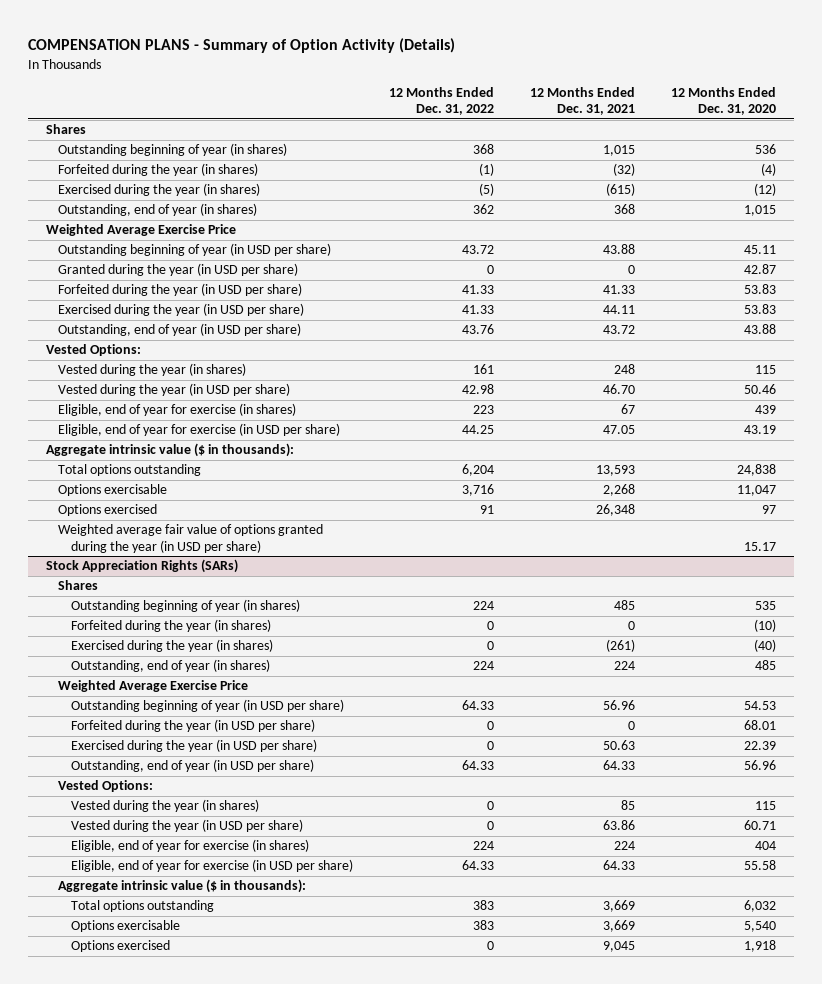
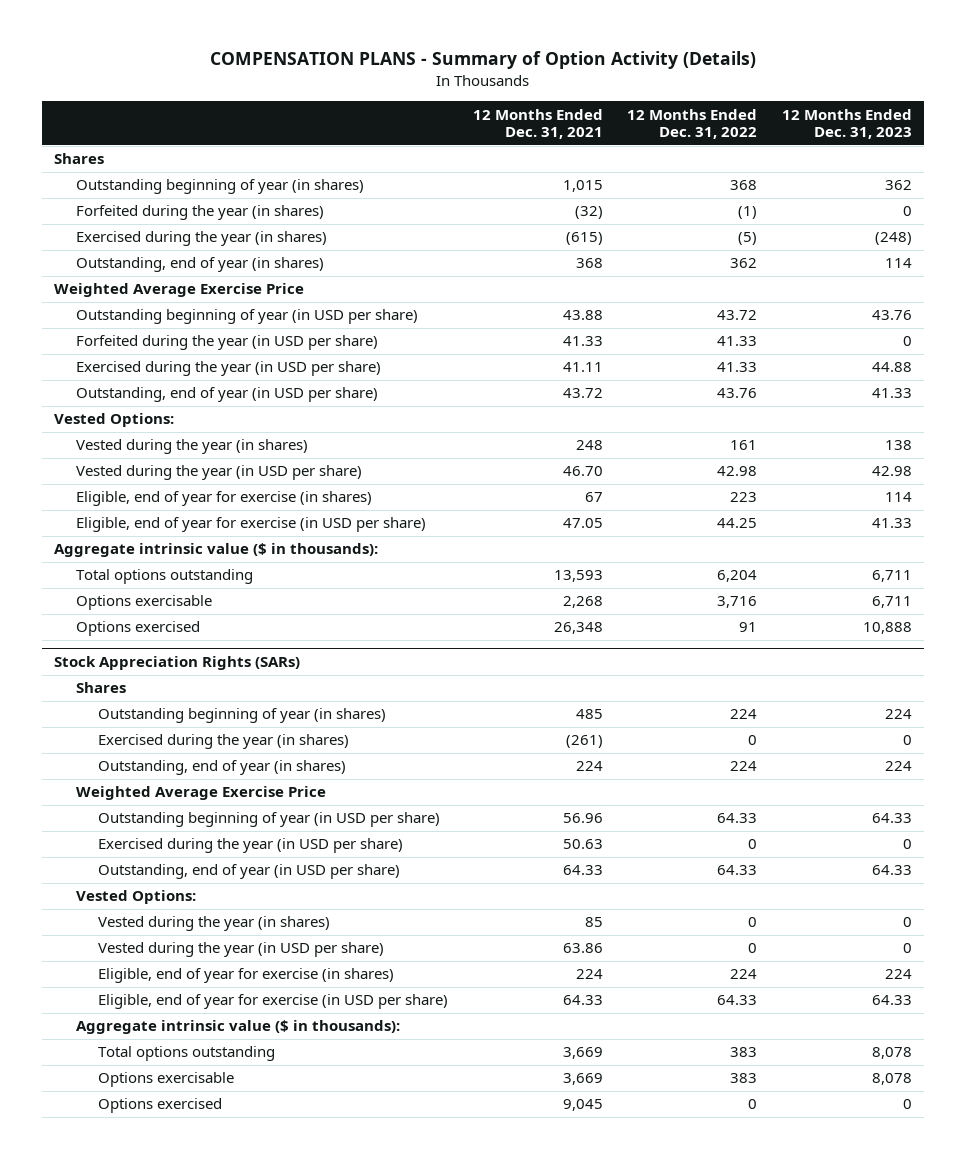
- | 12 Months Ended Dec. 31, 2022 | 12 Months Ended Dec. 31, 2021 | 12 Months Ended Dec. 31, 2020
+ | 12 Months Ended Dec. 31, 2021 | 12 Months Ended Dec. 31, 2022 | 12 Months Ended Dec. 31, 2023
- Granted during the year (in USD per share) | 0 | 0 | 42.87
- Exercised during the year (in USD per share) | 41.33 | 44.11 | 53.83
+ Exercised during the year (in USD per share) | 41.11 | 41.33 | 44.88
- Weighted average fair value of options granted during the year (in USD per share) | | | 15.17
@ Stock Appreciation Rights (SARs)
- Forfeited during the year (in shares) | 0 | 0 | (10)
- Forfeited during the year (in USD per share) | 0 | 0 | 68.01

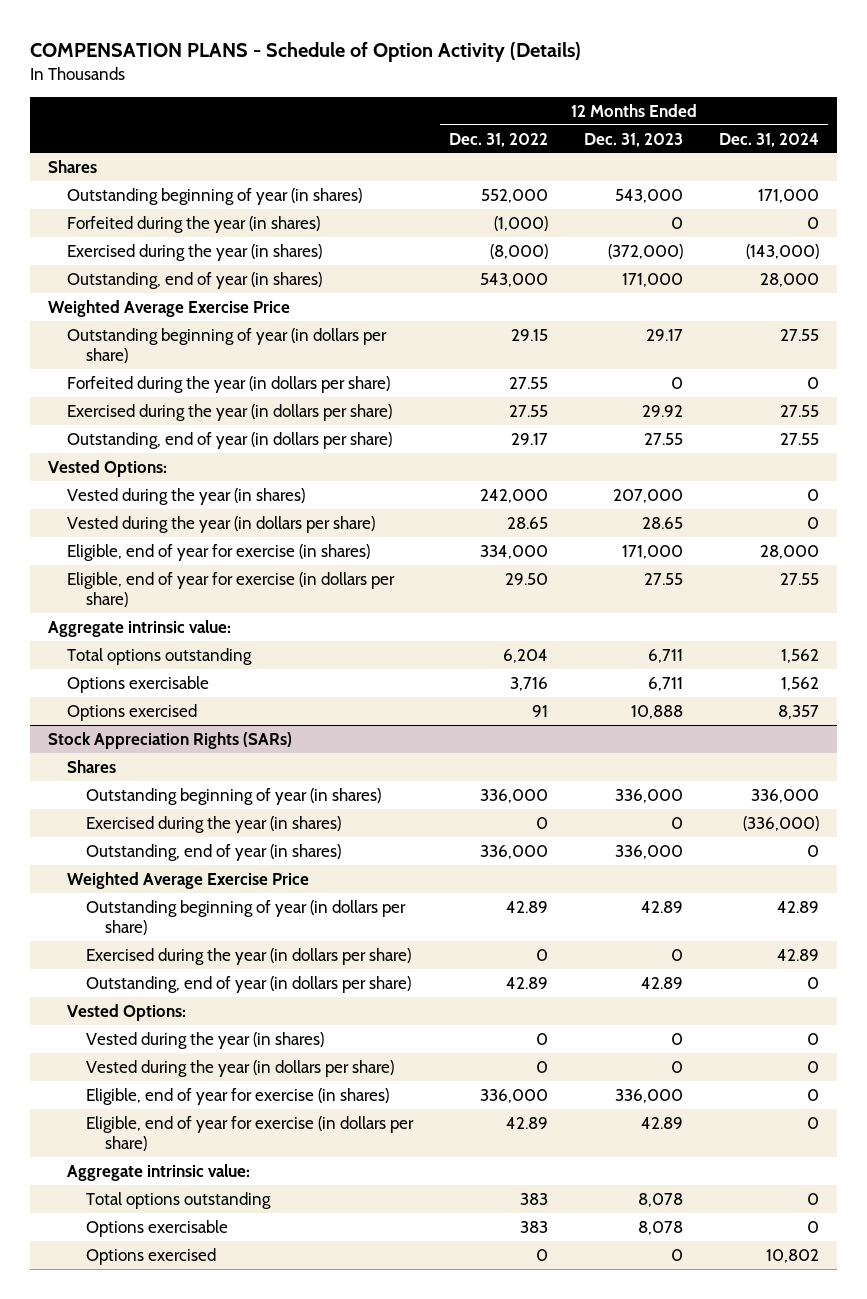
- COMPENSATION PLANS - Summary of Option Activity (Details)
+ COMPENSATION PLANS - Schedule of Option Activity (Details)
- | 12 Months Ended Dec. 31, 2021 | 12 Months Ended Dec. 31, 2022 | 12 Months Ended Dec. 31, 2023
+ | 12 Months Ended Dec. 31, 2022 | 12 Months Ended Dec. 31, 2023 | 12 Months Ended Dec. 31, 2024
- Outstanding beginning of year (in shares) | 1,015 | 368 | 362
- Forfeited during the year (in shares) | (32) | (1) | 0
- Exercised during the year (in shares) | (615) | (5) | (248)
- Outstanding, end of year (in shares) | 368 | 362 | 114
+ Outstanding beginning of year (in shares) | 552,000 | 543,000 | 171,000
+ Forfeited during the year (in shares) | (1,000) | 0 | 0
+ Exercised during the year (in shares) | (8,000) | (372,000) | (143,000)
+ Outstanding, end of year (in shares) | 543,000 | 171,000 | 28,000
- Outstanding beginning of year (in USD per share) | 43.88 | 43.72 | 43.76
- Forfeited during the year (in USD per share) | 41.33 | 41.33 | 0
- Exercised during the year (in USD per share) | 41.11 | 41.33 | 44.88
- Outstanding, end of year (in USD per share) | 43.72 | 43.76 | 41.33
+ Outstanding beginning of year (in dollars per share) | 29.15 | 29.17 | 27.55
+ Forfeited during the year (in dollars per share) | 27.55 | 0 | 0
+ Exercised during the year (in dollars per share) | 27.55 | 29.92 | 27.55
+ Outstanding, end of year (in dollars per share) | 29.17 | 27.55 | 27.55
- Vested during the year (in shares) | 248 | 161 | 138
- Vested during the year (in USD per share) | 46.70 | 42.98 | 42.98
- Eligible, end of year for exercise (in shares) | 67 | 223 | 114
- Eligible, end of year for exercise (in USD per share) | 47.05 | 44.25 | 41.33
- Aggregate intrinsic value ($ in thousands):
+ Vested during the year (in shares) | 242,000 | 207,000 | 0
+ Vested during the year (in dollars per share) | 28.65 | 28.65 | 0
+ Eligible, end of year for exercise (in shares) | 334,000 | 171,000 | 28,000
+ Eligible, end of year for exercise (in dollars per share) | 29.50 | 27.55 | 27.55
+ Aggregate intrinsic value:
@ Stock Appreciation Rights (SARs)
- Outstanding beginning of year (in shares) | 485 | 224 | 224
+ Outstanding beginning of year (in shares) | 336,000 | 336,000 | 336,000
- Outstanding, end of year (in shares) | 224 | 224 | 224
+ Outstanding, end of year (in shares) | 336,000 | 336,000 | 0
- Outstanding beginning of year (in USD per share) | 56.96 | 64.33 | 64.33
- Exercised during the year (in USD per share) | 50.63 | 0 | 0
- Outstanding, end of year (in USD per share) | 64.33 | 64.33 | 64.33
+ Outstanding beginning of year (in dollars per share) | 42.89 | 42.89 | 42.89
+ Exercised during the year (in dollars per share) | 0 | 0 | 42.89
+ Outstanding, end of year (in dollars per share) | 42.89 | 42.89 | 0
- Vested during the year (in USD per share) | 63.86 | 0 | 0
- Eligible, end of year for exercise (in shares) | 224 | 224 | 224
- Eligible, end of year for exercise (in USD per share) | 64.33 | 64.33 | 64.33
- Aggregate intrinsic value ($ in thousands):
+ Vested during the year (in dollars per share) | 0 | 0 | 0
+ Eligible, end of year for exercise (in shares) | 336,000 | 336,000 | 0
+ Eligible, end of year for exercise (in dollars per share) | 42.89 | 42.89 | 0
+ Aggregate intrinsic value:

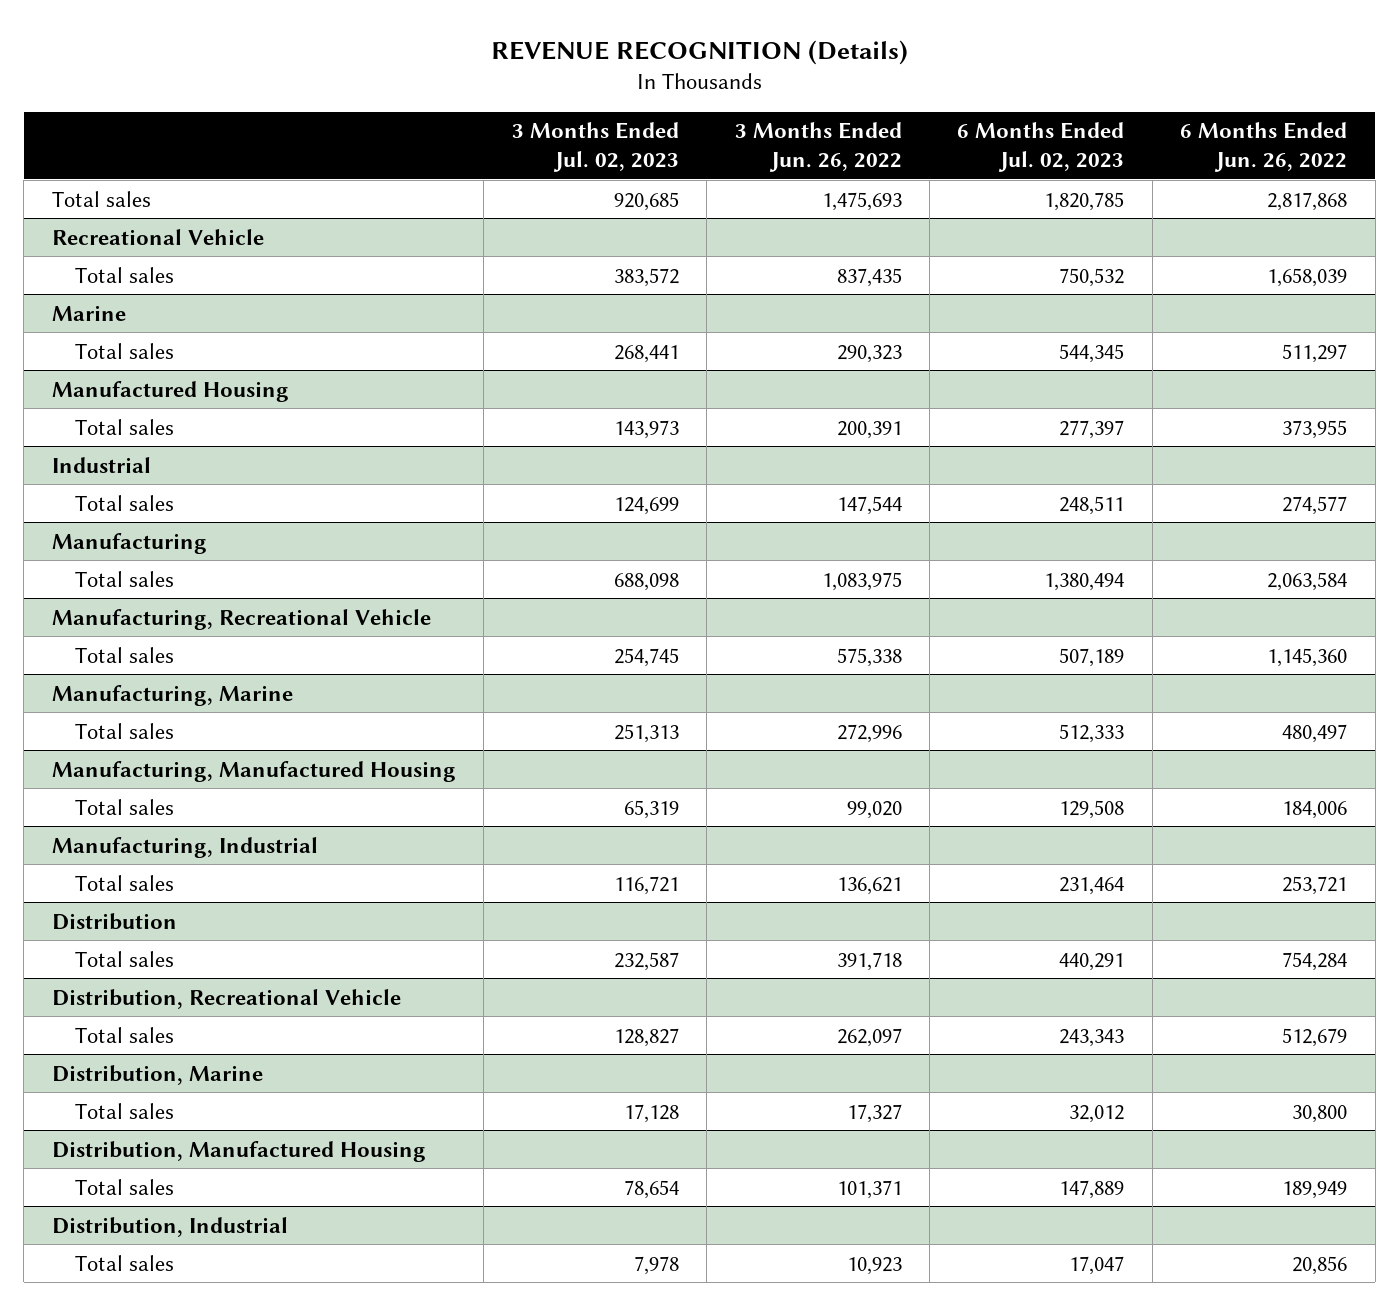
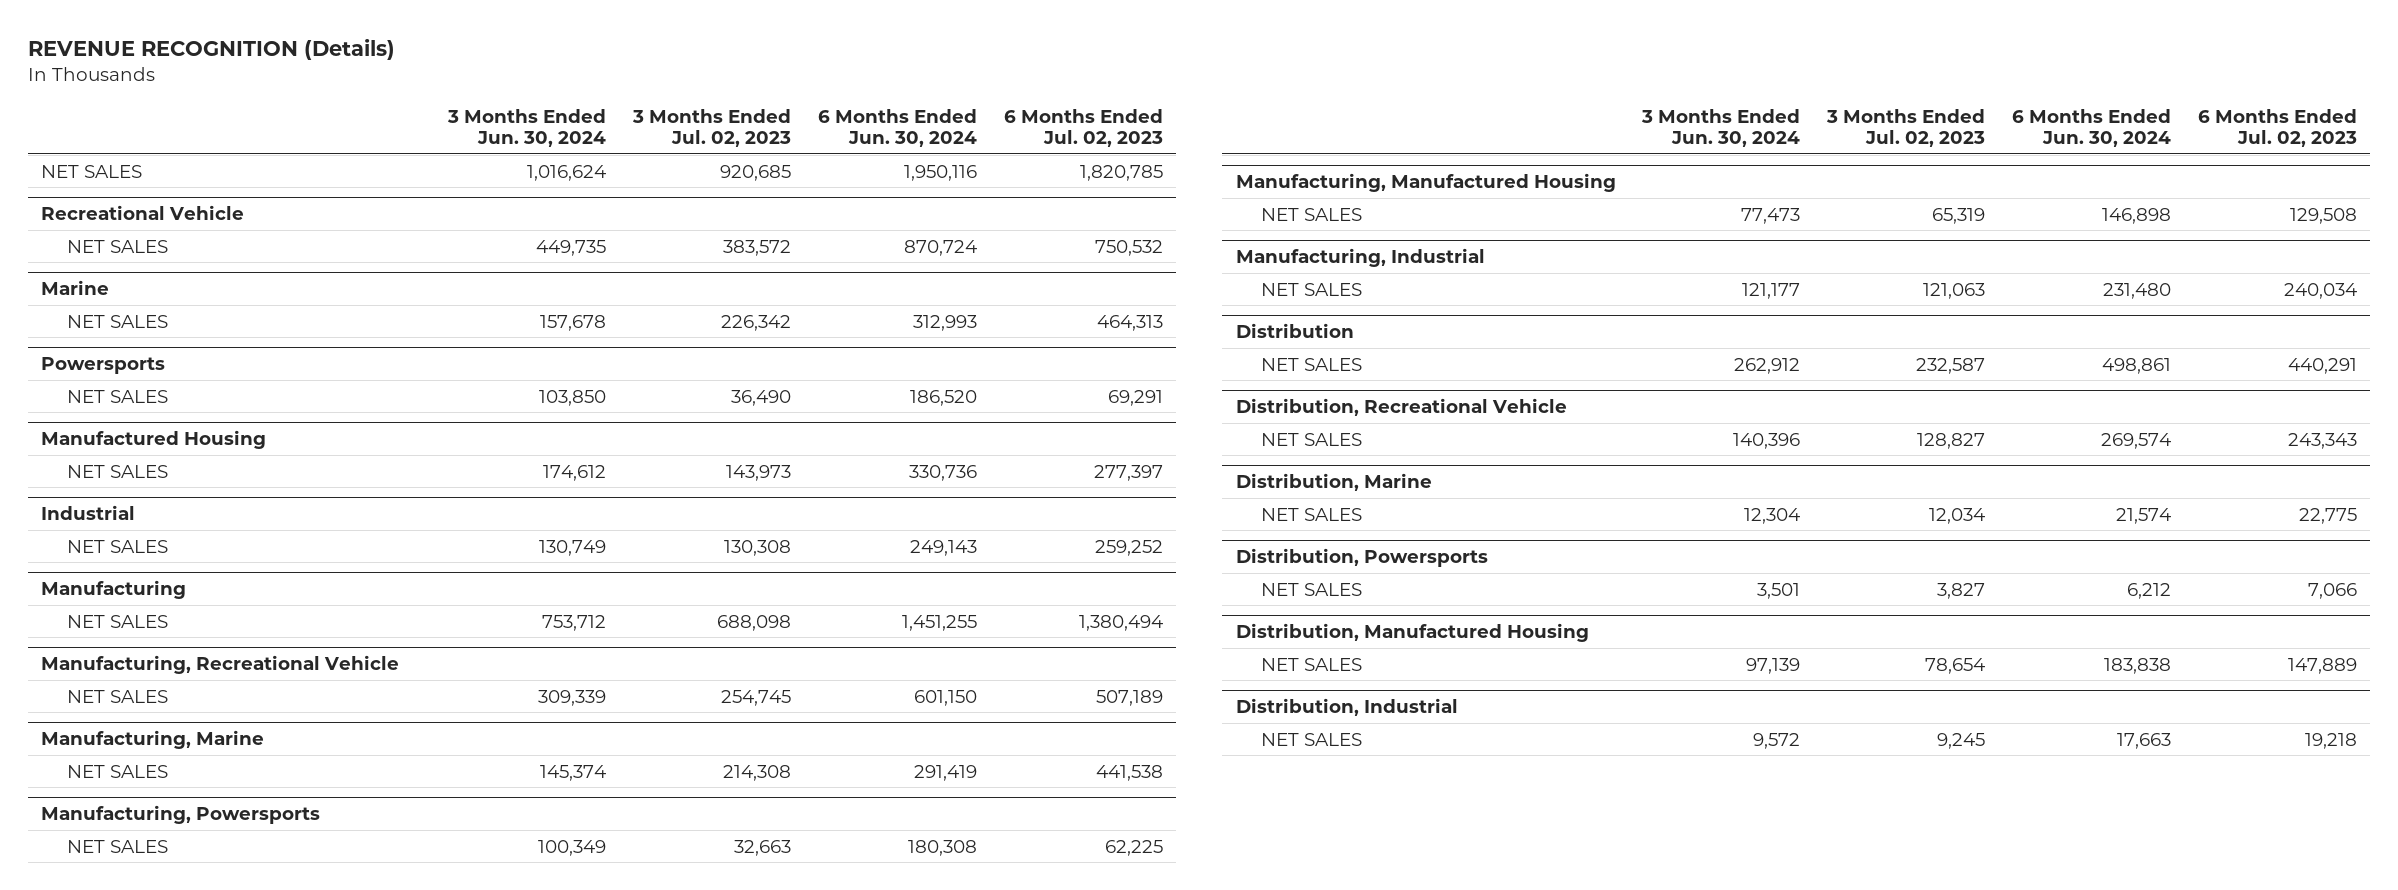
- | 3 Months Ended Jul. 02, 2023 | 3 Months Ended Jun. 26, 2022 | 6 Months Ended Jul. 02, 2023 | 6 Months Ended Jun. 26, 2022
+ | 3 Months Ended Jun. 30, 2024 | 3 Months Ended Jul. 02, 2023 | 6 Months Ended Jun. 30, 2024 | 6 Months Ended Jul. 02, 2023
- Total sales | 920,685 | 1,475,693 | 1,820,785 | 2,817,868
+ NET SALES | 1,016,624 | 920,685 | 1,950,116 | 1,820,785
@ Recreational Vehicle
- Total sales | 383,572 | 837,435 | 750,532 | 1,658,039
+ NET SALES | 449,735 | 383,572 | 870,724 | 750,532
@ Marine
- Total sales | 268,441 | 290,323 | 544,345 | 511,297
+ NET SALES | 157,678 | 226,342 | 312,993 | 464,313
+ Powersports
+ NET SALES | 103,850 | 36,490 | 186,520 | 69,291
@ Manufactured Housing
- Total sales | 143,973 | 200,391 | 277,397 | 373,955
+ NET SALES | 174,612 | 143,973 | 330,736 | 277,397
@ Industrial
- Total sales | 124,699 | 147,544 | 248,511 | 274,577
+ NET SALES | 130,749 | 130,308 | 249,143 | 259,252
@ Manufacturing
- Total sales | 688,098 | 1,083,975 | 1,380,494 | 2,063,584
+ NET SALES | 753,712 | 688,098 | 1,451,255 | 1,380,494
@ Manufacturing, Recreational Vehicle
- Total sales | 254,745 | 575,338 | 507,189 | 1,145,360
+ NET SALES | 309,339 | 254,745 | 601,150 | 507,189
@ Manufacturing, Marine
- Total sales | 251,313 | 272,996 | 512,333 | 480,497
+ NET SALES | 145,374 | 214,308 | 291,419 | 441,538
+ Manufacturing, Powersports
+ NET SALES | 100,349 | 32,663 | 180,308 | 62,225
@ Manufacturing, Manufactured Housing
- Total sales | 65,319 | 99,020 | 129,508 | 184,006
+ NET SALES | 77,473 | 65,319 | 146,898 | 129,508
@ Manufacturing, Industrial
- Total sales | 116,721 | 136,621 | 231,464 | 253,721
+ NET SALES | 121,177 | 121,063 | 231,480 | 240,034
@ Distribution
- Total sales | 232,587 | 391,718 | 440,291 | 754,284
+ NET SALES | 262,912 | 232,587 | 498,861 | 440,291
@ Distribution, Recreational Vehicle
- Total sales | 128,827 | 262,097 | 243,343 | 512,679
+ NET SALES | 140,396 | 128,827 | 269,574 | 243,343
@ Distribution, Marine
- Total sales | 17,128 | 17,327 | 32,012 | 30,800
+ NET SALES | 12,304 | 12,034 | 21,574 | 22,775
+ Distribution, Powersports
+ NET SALES | 3,501 | 3,827 | 6,212 | 7,066
@ Distribution, Manufactured Housing
- Total sales | 78,654 | 101,371 | 147,889 | 189,949
+ NET SALES | 97,139 | 78,654 | 183,838 | 147,889
@ Distribution, Industrial
- Total sales | 7,978 | 10,923 | 17,047 | 20,856
+ NET SALES | 9,572 | 9,245 | 17,663 | 19,218

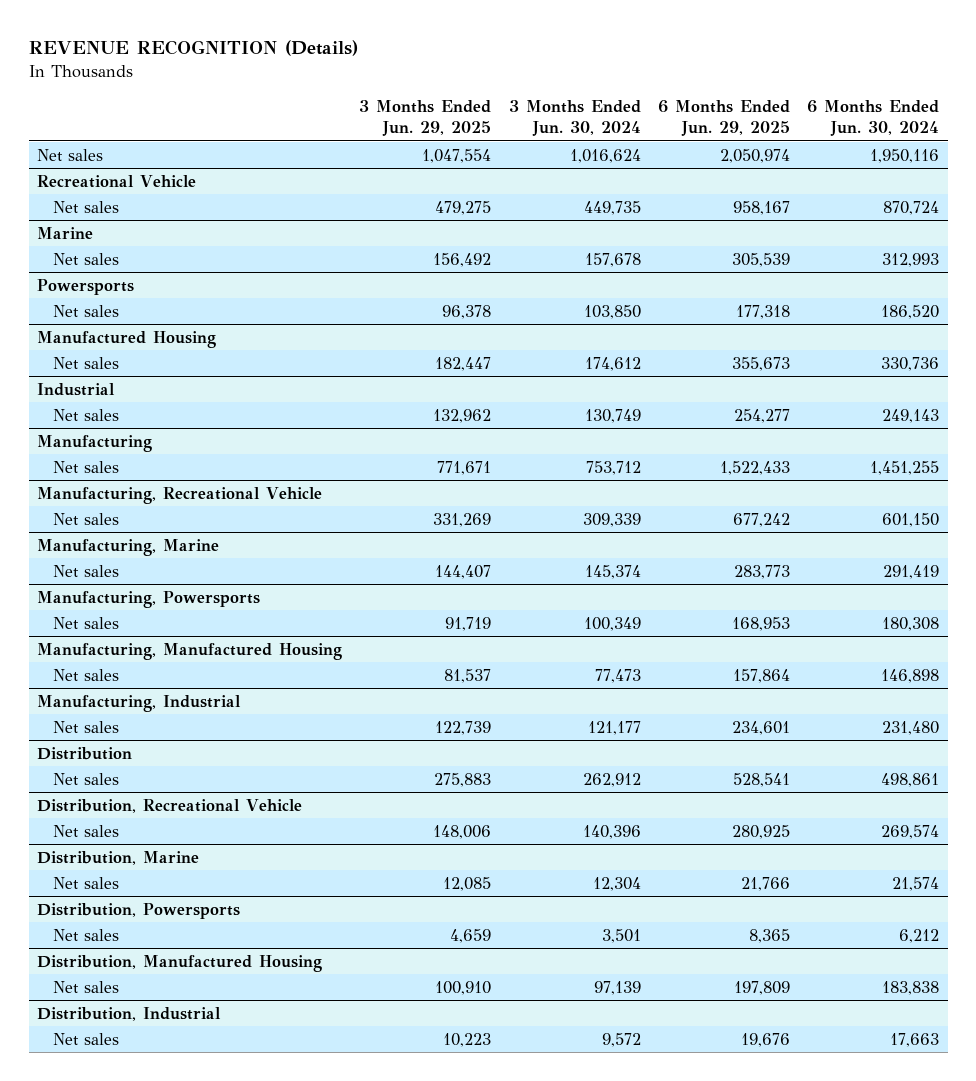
- | 3 Months Ended Jun. 30, 2024 | 3 Months Ended Jul. 02, 2023 | 6 Months Ended Jun. 30, 2024 | 6 Months Ended Jul. 02, 2023
+ | 3 Months Ended Jun. 29, 2025 | 3 Months Ended Jun. 30, 2024 | 6 Months Ended Jun. 29, 2025 | 6 Months Ended Jun. 30, 2024
- NET SALES | 1,016,624 | 920,685 | 1,950,116 | 1,820,785
+ Net sales | 1,047,554 | 1,016,624 | 2,050,974 | 1,950,116
@ Recreational Vehicle
- NET SALES | 449,735 | 383,572 | 870,724 | 750,532
+ Net sales | 479,275 | 449,735 | 958,167 | 870,724
@ Marine
- NET SALES | 157,678 | 226,342 | 312,993 | 464,313
+ Net sales | 156,492 | 157,678 | 305,539 | 312,993
@ Powersports
- NET SALES | 103,850 | 36,490 | 186,520 | 69,291
+ Net sales | 96,378 | 103,850 | 177,318 | 186,520
@ Manufactured Housing
- NET SALES | 174,612 | 143,973 | 330,736 | 277,397
+ Net sales | 182,447 | 174,612 | 355,673 | 330,736
@ Industrial
- NET SALES | 130,749 | 130,308 | 249,143 | 259,252
+ Net sales | 132,962 | 130,749 | 254,277 | 249,143
@ Manufacturing
- NET SALES | 753,712 | 688,098 | 1,451,255 | 1,380,494
+ Net sales | 771,671 | 753,712 | 1,522,433 | 1,451,255
@ Manufacturing, Recreational Vehicle
- NET SALES | 309,339 | 254,745 | 601,150 | 507,189
+ Net sales | 331,269 | 309,339 | 677,242 | 601,150
@ Manufacturing, Marine
- NET SALES | 145,374 | 214,308 | 291,419 | 441,538
+ Net sales | 144,407 | 145,374 | 283,773 | 291,419
@ Manufacturing, Powersports
- NET SALES | 100,349 | 32,663 | 180,308 | 62,225
+ Net sales | 91,719 | 100,349 | 168,953 | 180,308
@ Manufacturing, Manufactured Housing
- NET SALES | 77,473 | 65,319 | 146,898 | 129,508
+ Net sales | 81,537 | 77,473 | 157,864 | 146,898
@ Manufacturing, Industrial
- NET SALES | 121,177 | 121,063 | 231,480 | 240,034
+ Net sales | 122,739 | 121,177 | 234,601 | 231,480
@ Distribution
- NET SALES | 262,912 | 232,587 | 498,861 | 440,291
+ Net sales | 275,883 | 262,912 | 528,541 | 498,861
@ Distribution, Recreational Vehicle
- NET SALES | 140,396 | 128,827 | 269,574 | 243,343
+ Net sales | 148,006 | 140,396 | 280,925 | 269,574
@ Distribution, Marine
- NET SALES | 12,304 | 12,034 | 21,574 | 22,775
+ Net sales | 12,085 | 12,304 | 21,766 | 21,574
@ Distribution, Powersports
- NET SALES | 3,501 | 3,827 | 6,212 | 7,066
+ Net sales | 4,659 | 3,501 | 8,365 | 6,212
@ Distribution, Manufactured Housing
- NET SALES | 97,139 | 78,654 | 183,838 | 147,889
+ Net sales | 100,910 | 97,139 | 197,809 | 183,838
@ Distribution, Industrial
- NET SALES | 9,572 | 9,245 | 17,663 | 19,218
+ Net sales | 10,223 | 9,572 | 19,676 | 17,663

